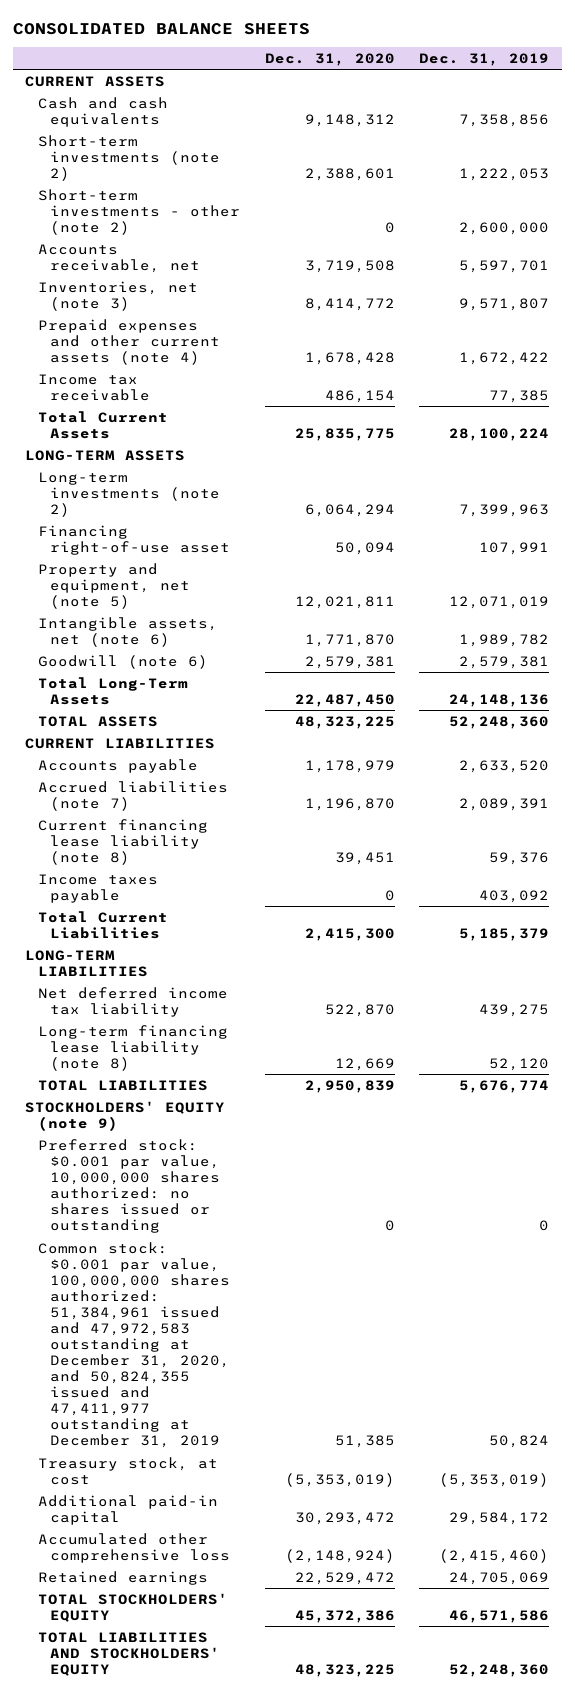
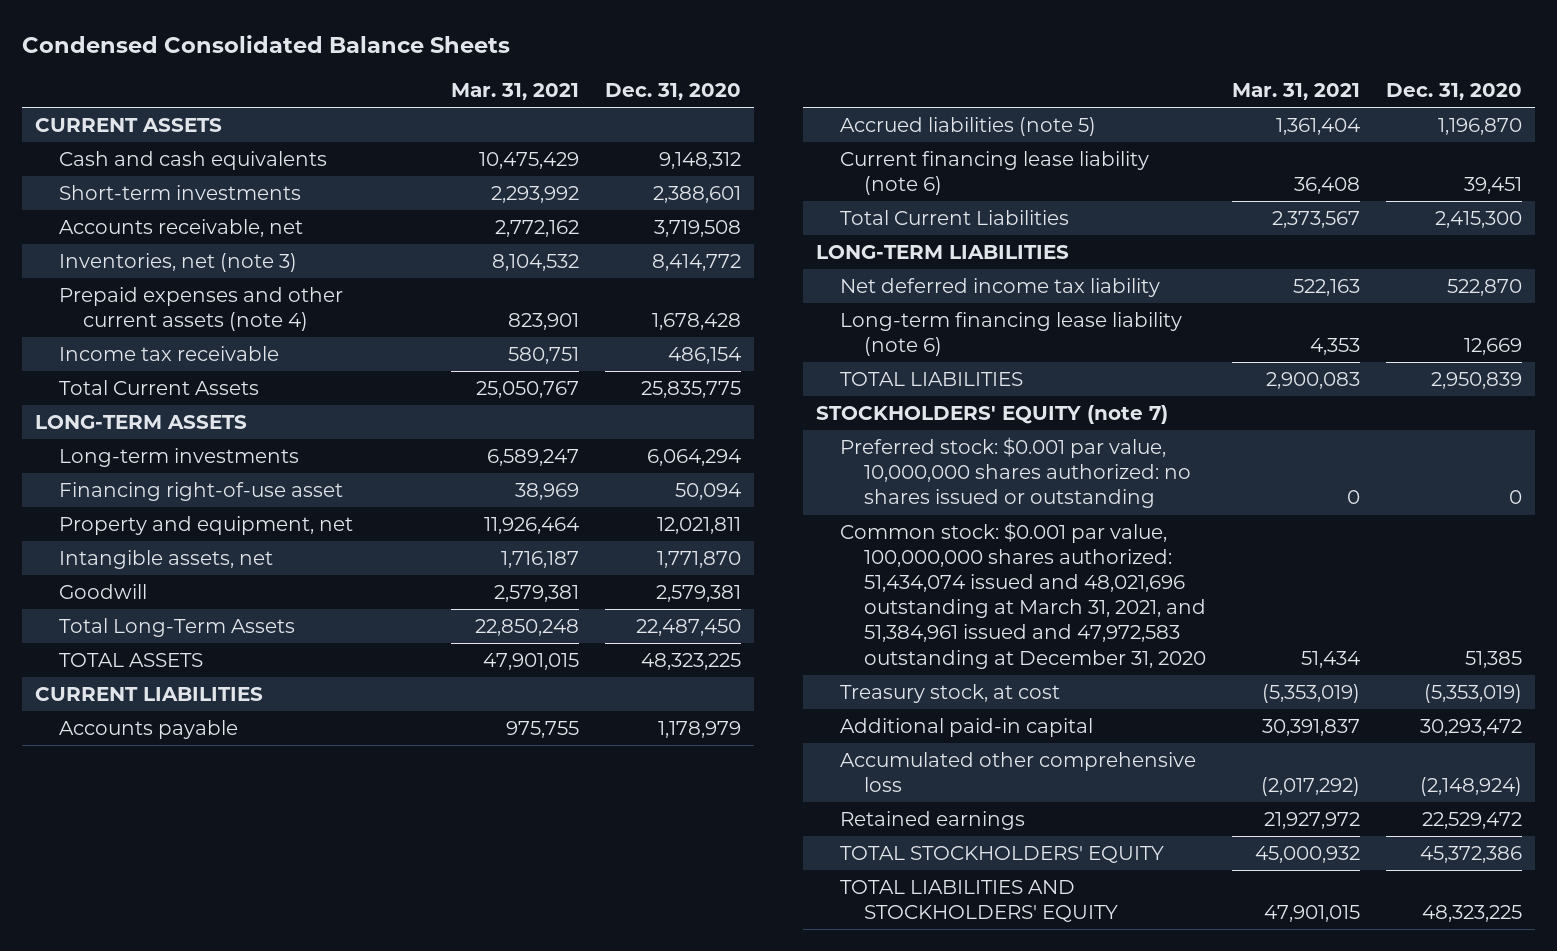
- CONSOLIDATED BALANCE SHEETS
+ Condensed Consolidated Balance Sheets
- | Dec. 31, 2020 | Dec. 31, 2019
+ | Mar. 31, 2021 | Dec. 31, 2020
- Short-term investments (note 2) | 2,388,601 | 1,222,053
- Short-term investments - other (note 2) | 0 | 2,600,000
+ Short-term investments | 2,293,992 | 2,388,601
- Long-term investments (note 2) | 6,064,294 | 7,399,963
+ Long-term investments | 6,589,247 | 6,064,294
- Property and equipment, net (note 5) | 12,021,811 | 12,071,019
- Intangible assets, net (note 6) | 1,771,870 | 1,989,782
- Goodwill (note 6) | 2,579,381 | 2,579,381
+ Property and equipment, net | 11,926,464 | 12,021,811
+ Intangible assets, net | 1,716,187 | 1,771,870
+ Goodwill | 2,579,381 | 2,579,381
- Accrued liabilities (note 7) | 1,196,870 | 2,089,391
- Current financing lease liability (note 8) | 39,451 | 59,376
- Income taxes payable | 0 | 403,092
+ Accrued liabilities (note 5) | 1,361,404 | 1,196,870
+ Current financing lease liability (note 6) | 36,408 | 39,451
- Long-term financing lease liability (note 8) | 12,669 | 52,120
+ Long-term financing lease liability (note 6) | 4,353 | 12,669
- STOCKHOLDERS' EQUITY (note 9)
+ STOCKHOLDERS' EQUITY (note 7)
- Common stock: $0.001 par value, 100,000,000 shares authorized: 51,384,961 issued and 47,972,583 outstanding at December 31, 2020, and 50,824,355 issued and 47,411,977 outstanding at December 31, 2019 | 51,385 | 50,824
+ Common stock: $0.001 par value, 100,000,000 shares authorized: 51,434,074 issued and 48,021,696 outstanding at March 31, 2021, and 51,384,961 issued and 47,972,583 outstanding at December 31, 2020 | 51,434 | 51,385

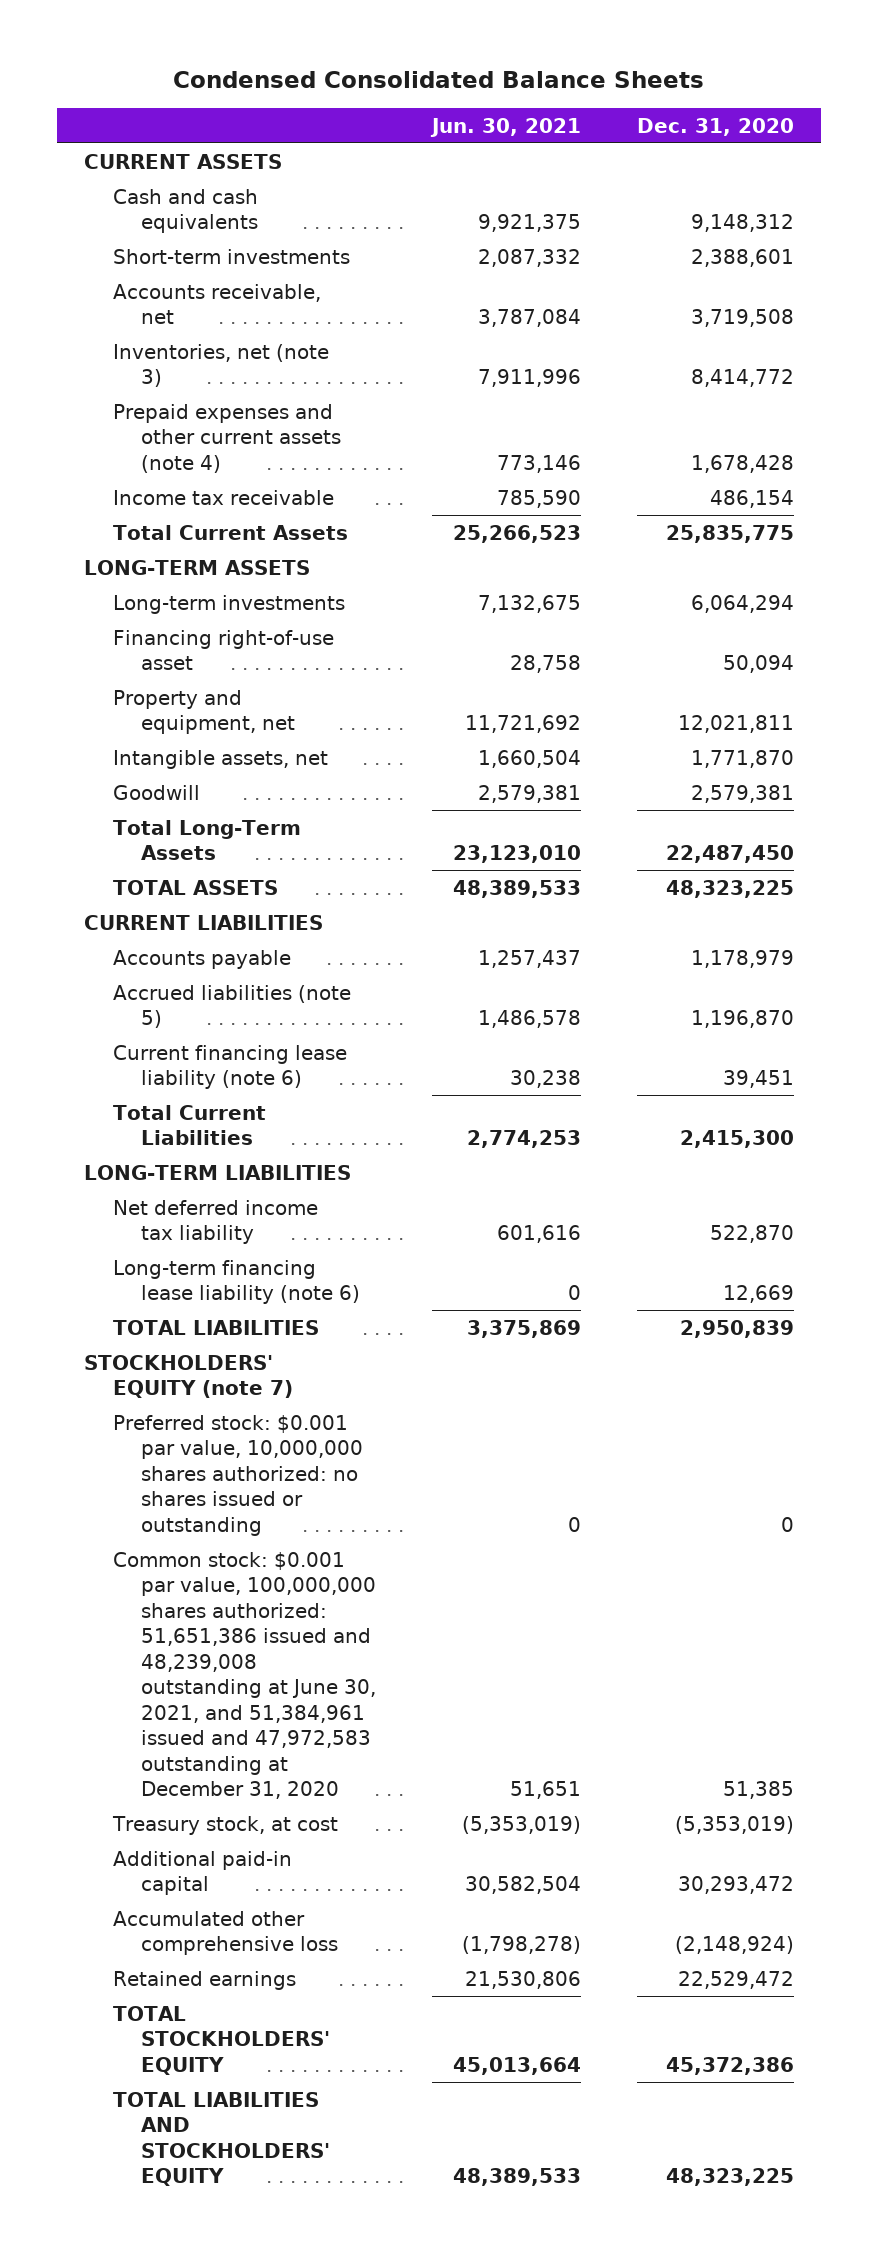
- | Mar. 31, 2021 | Dec. 31, 2020
+ | Jun. 30, 2021 | Dec. 31, 2020
- Common stock: $0.001 par value, 100,000,000 shares authorized: 51,434,074 issued and 48,021,696 outstanding at March 31, 2021, and 51,384,961 issued and 47,972,583 outstanding at December 31, 2020 | 51,434 | 51,385
+ Common stock: $0.001 par value, 100,000,000 shares authorized: 51,651,386 issued and 48,239,008 outstanding at June 30, 2021, and 51,384,961 issued and 47,972,583 outstanding at December 31, 2020 | 51,651 | 51,385

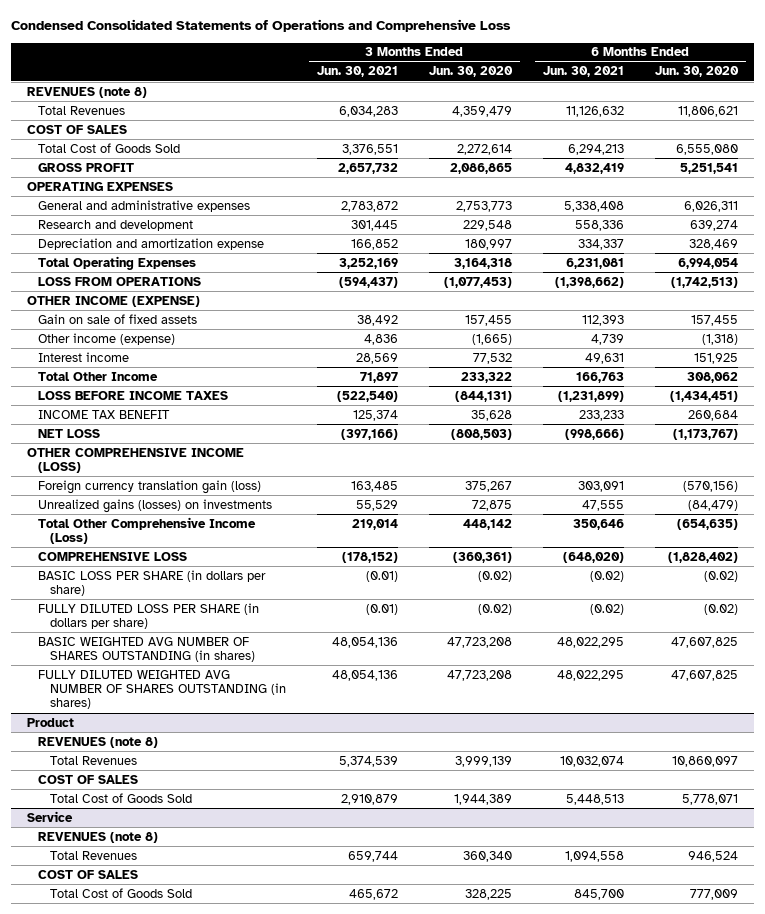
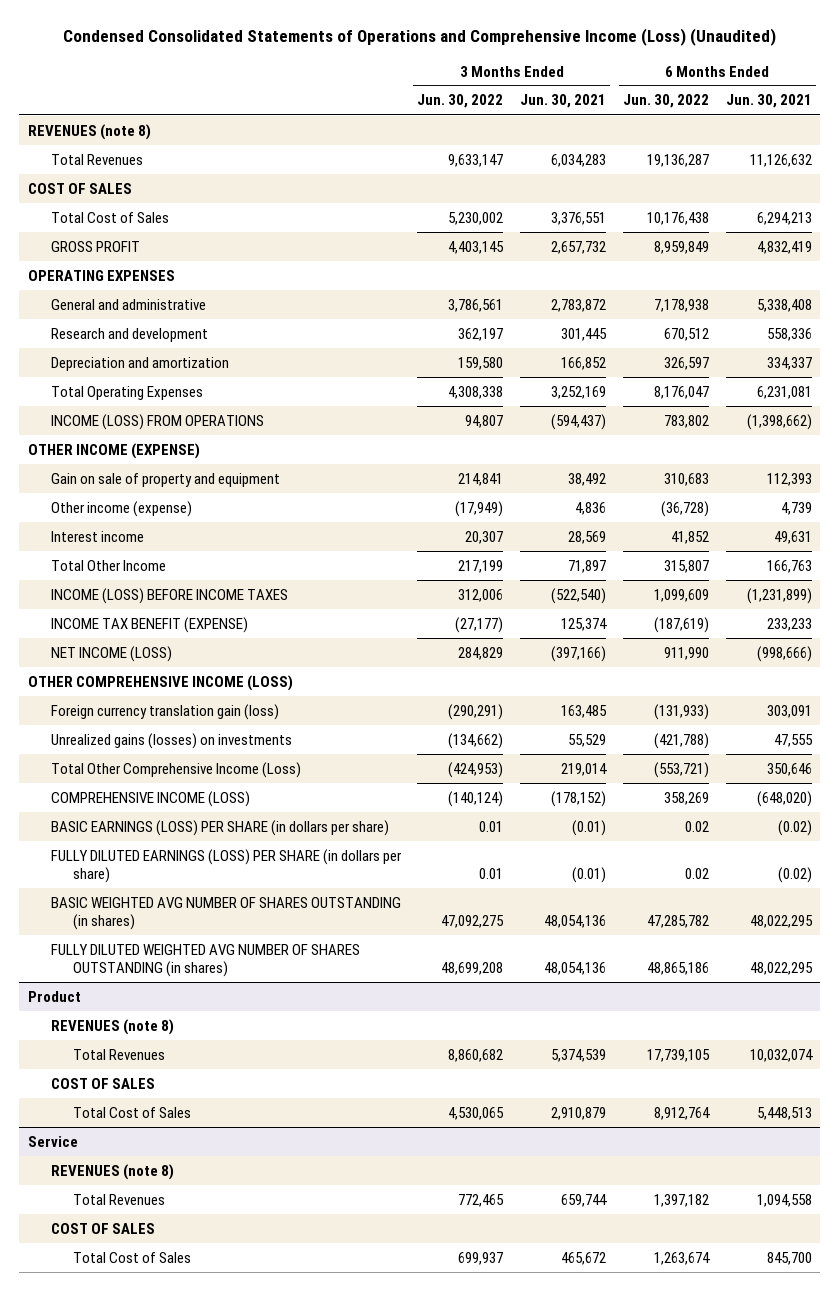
- Condensed Consolidated Statements of Operations and Comprehensive Loss
+ Condensed Consolidated Statements of Operations and Comprehensive Income (Loss) (Unaudited)
- | 3 Months Ended Jun. 30, 2021 | 3 Months Ended Jun. 30, 2020 | 6 Months Ended Jun. 30, 2021 | 6 Months Ended Jun. 30, 2020
+ | 3 Months Ended Jun. 30, 2022 | 3 Months Ended Jun. 30, 2021 | 6 Months Ended Jun. 30, 2022 | 6 Months Ended Jun. 30, 2021
- Total Cost of Goods Sold | 3,376,551 | 2,272,614 | 6,294,213 | 6,555,080
+ Total Cost of Sales | 5,230,002 | 3,376,551 | 10,176,438 | 6,294,213
- General and administrative expenses | 2,783,872 | 2,753,773 | 5,338,408 | 6,026,311
+ General and administrative | 3,786,561 | 2,783,872 | 7,178,938 | 5,338,408
- Depreciation and amortization expense | 166,852 | 180,997 | 334,337 | 328,469
+ Depreciation and amortization | 159,580 | 166,852 | 326,597 | 334,337
- LOSS FROM OPERATIONS | (594,437) | (1,077,453) | (1,398,662) | (1,742,513)
+ INCOME (LOSS) FROM OPERATIONS | 94,807 | (594,437) | 783,802 | (1,398,662)
- Gain on sale of fixed assets | 38,492 | 157,455 | 112,393 | 157,455
+ Gain on sale of property and equipment | 214,841 | 38,492 | 310,683 | 112,393
- LOSS BEFORE INCOME TAXES | (522,540) | (844,131) | (1,231,899) | (1,434,451)
- INCOME TAX BENEFIT | 125,374 | 35,628 | 233,233 | 260,684
- NET LOSS | (397,166) | (808,503) | (998,666) | (1,173,767)
+ INCOME (LOSS) BEFORE INCOME TAXES | 312,006 | (522,540) | 1,099,609 | (1,231,899)
+ INCOME TAX BENEFIT (EXPENSE) | (27,177) | 125,374 | (187,619) | 233,233
+ NET INCOME (LOSS) | 284,829 | (397,166) | 911,990 | (998,666)
- COMPREHENSIVE LOSS | (178,152) | (360,361) | (648,020) | (1,828,402)
- BASIC LOSS PER SHARE (in dollars per share) | (0.01) | (0.02) | (0.02) | (0.02)
- FULLY DILUTED LOSS PER SHARE (in dollars per share) | (0.01) | (0.02) | (0.02) | (0.02)
+ COMPREHENSIVE INCOME (LOSS) | (140,124) | (178,152) | 358,269 | (648,020)
+ BASIC EARNINGS (LOSS) PER SHARE (in dollars per share) | 0.01 | (0.01) | 0.02 | (0.02)
+ FULLY DILUTED EARNINGS (LOSS) PER SHARE (in dollars per share) | 0.01 | (0.01) | 0.02 | (0.02)
@ Product
- Total Cost of Goods Sold | 2,910,879 | 1,944,389 | 5,448,513 | 5,778,071
+ Total Cost of Sales | 4,530,065 | 2,910,879 | 8,912,764 | 5,448,513
@ Service
- Total Cost of Goods Sold | 465,672 | 328,225 | 845,700 | 777,009
+ Total Cost of Sales | 699,937 | 465,672 | 1,263,674 | 845,700

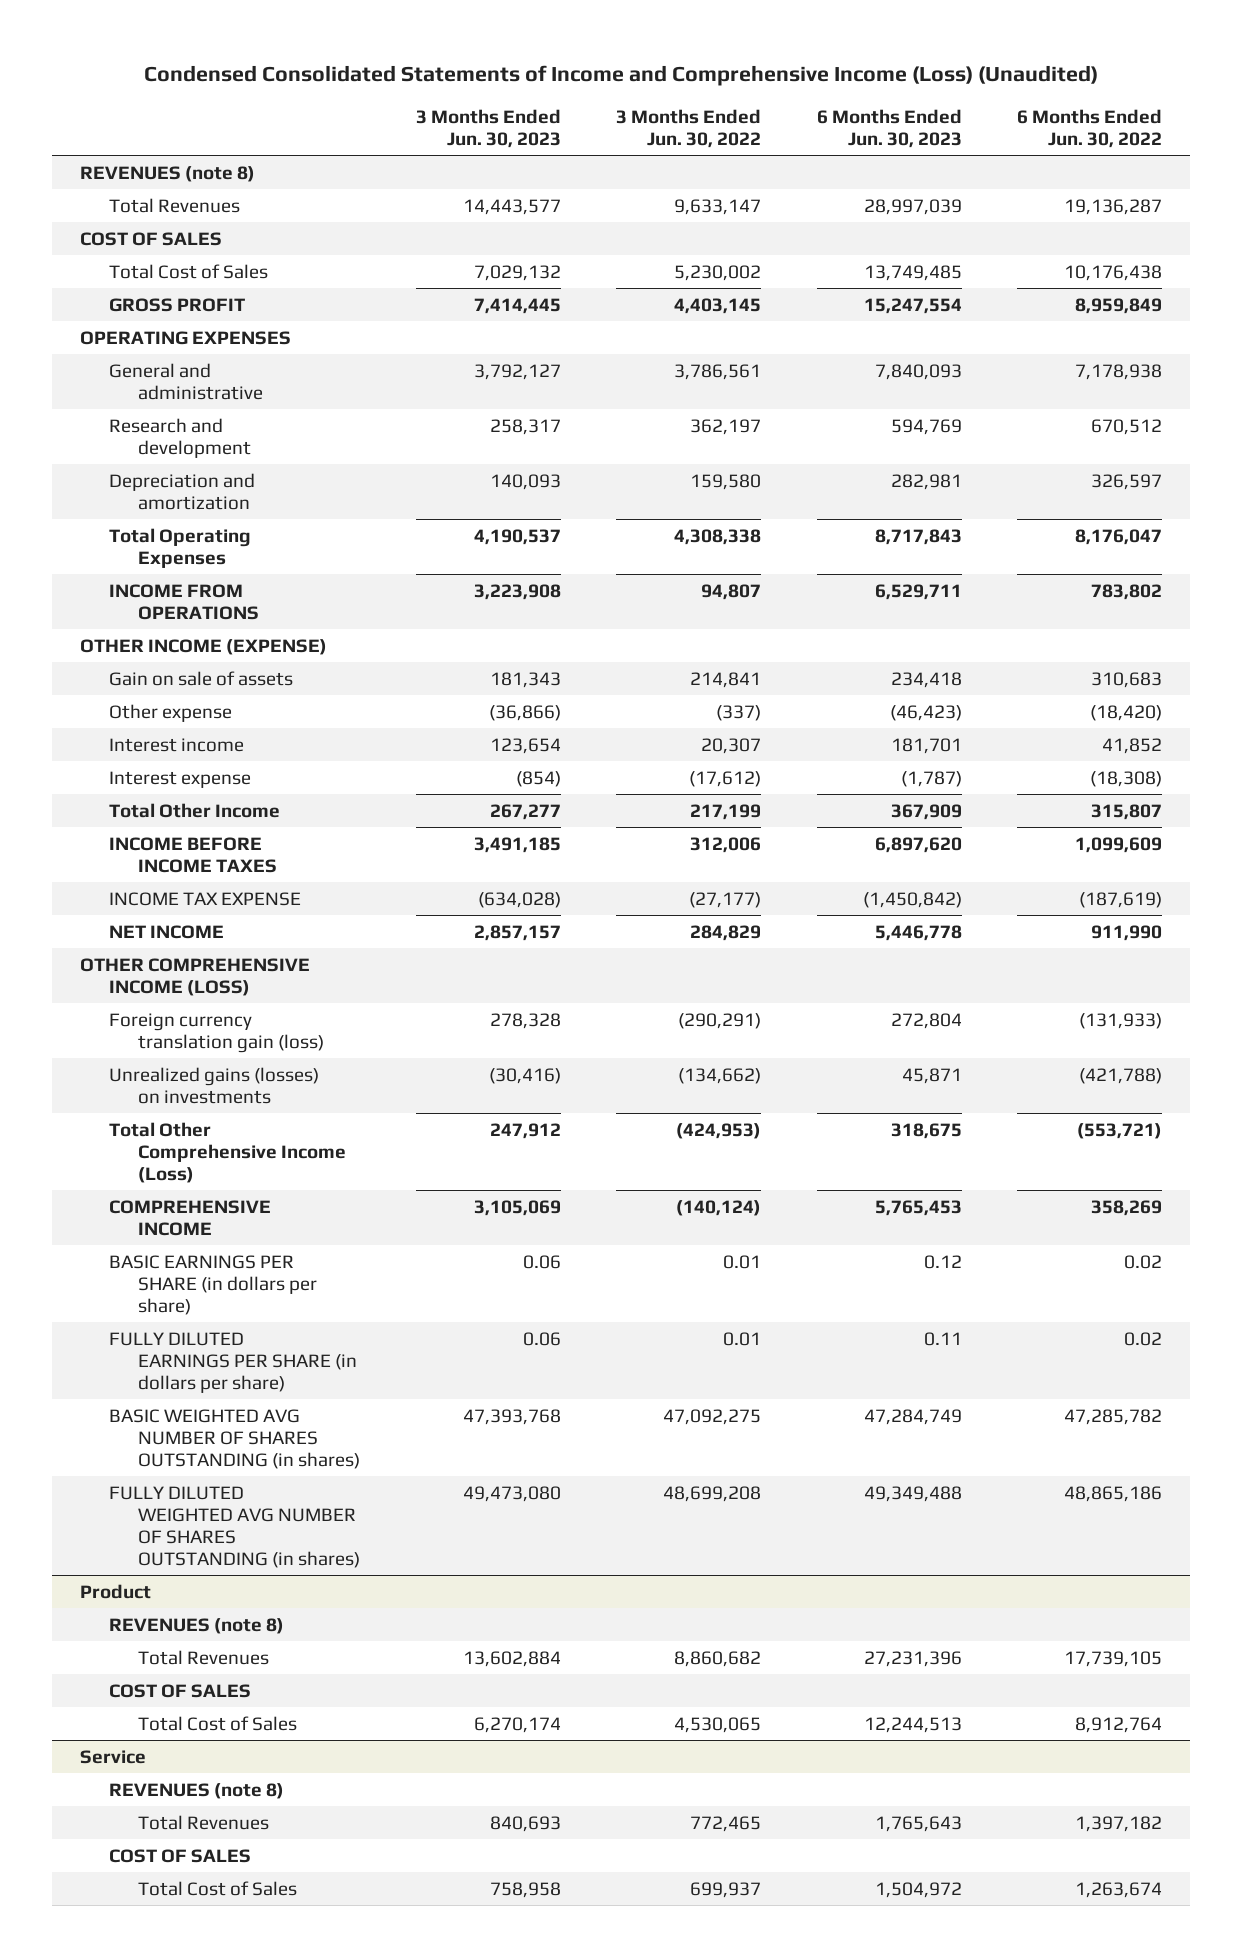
- Condensed Consolidated Statements of Operations and Comprehensive Income (Loss) (Unaudited)
+ Condensed Consolidated Statements of Income and Comprehensive Income (Loss) (Unaudited)
- | 3 Months Ended Jun. 30, 2022 | 3 Months Ended Jun. 30, 2021 | 6 Months Ended Jun. 30, 2022 | 6 Months Ended Jun. 30, 2021
+ | 3 Months Ended Jun. 30, 2023 | 3 Months Ended Jun. 30, 2022 | 6 Months Ended Jun. 30, 2023 | 6 Months Ended Jun. 30, 2022
- INCOME (LOSS) FROM OPERATIONS | 94,807 | (594,437) | 783,802 | (1,398,662)
+ INCOME FROM OPERATIONS | 3,223,908 | 94,807 | 6,529,711 | 783,802
- Gain on sale of property and equipment | 214,841 | 38,492 | 310,683 | 112,393
- Other income (expense) | (17,949) | 4,836 | (36,728) | 4,739
+ Gain on sale of assets | 181,343 | 214,841 | 234,418 | 310,683
+ Other expense | (36,866) | (337) | (46,423) | (18,420)
+ Interest expense | (854) | (17,612) | (1,787) | (18,308)
- INCOME (LOSS) BEFORE INCOME TAXES | 312,006 | (522,540) | 1,099,609 | (1,231,899)
- INCOME TAX BENEFIT (EXPENSE) | (27,177) | 125,374 | (187,619) | 233,233
- NET INCOME (LOSS) | 284,829 | (397,166) | 911,990 | (998,666)
+ INCOME BEFORE INCOME TAXES | 3,491,185 | 312,006 | 6,897,620 | 1,099,609
+ INCOME TAX EXPENSE | (634,028) | (27,177) | (1,450,842) | (187,619)
+ NET INCOME | 2,857,157 | 284,829 | 5,446,778 | 911,990
- COMPREHENSIVE INCOME (LOSS) | (140,124) | (178,152) | 358,269 | (648,020)
- BASIC EARNINGS (LOSS) PER SHARE (in dollars per share) | 0.01 | (0.01) | 0.02 | (0.02)
- FULLY DILUTED EARNINGS (LOSS) PER SHARE (in dollars per share) | 0.01 | (0.01) | 0.02 | (0.02)
+ COMPREHENSIVE INCOME | 3,105,069 | (140,124) | 5,765,453 | 358,269
+ BASIC EARNINGS PER SHARE (in dollars per share) | 0.06 | 0.01 | 0.12 | 0.02
+ FULLY DILUTED EARNINGS PER SHARE (in dollars per share) | 0.06 | 0.01 | 0.11 | 0.02

